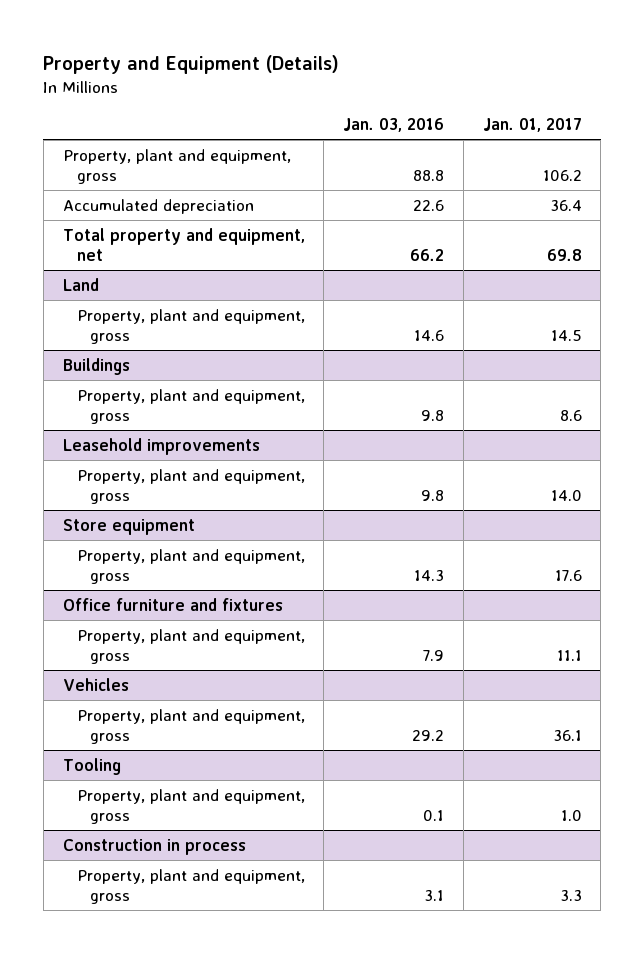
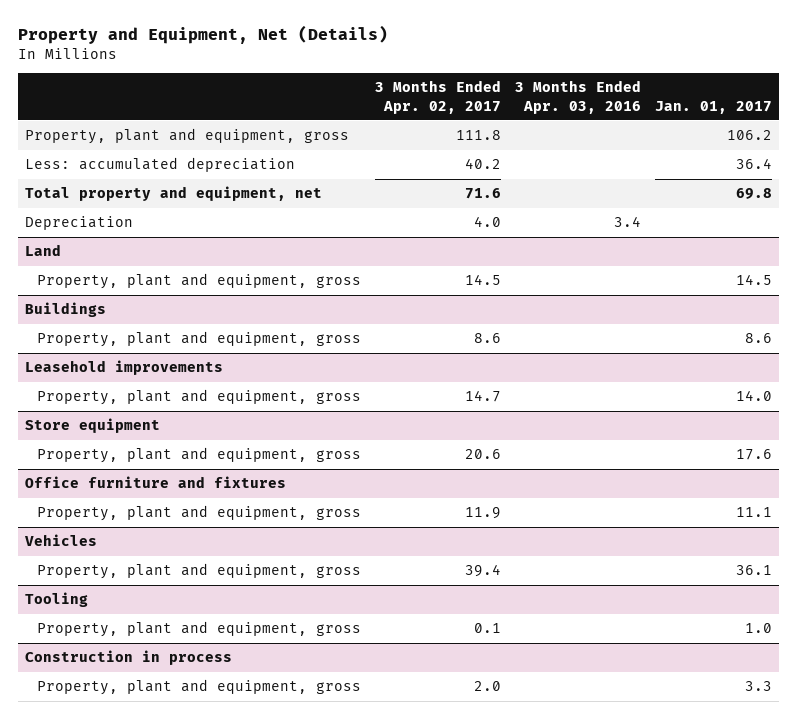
- Property and Equipment (Details)
+ Property and Equipment, Net (Details)
- | Jan. 03, 2016 | Jan. 01, 2017
+ | 3 Months Ended Apr. 02, 2017 | 3 Months Ended Apr. 03, 2016 | Jan. 01, 2017
- Accumulated depreciation | 22.6 | 36.4
+ Less: accumulated depreciation | 40.2 | | 36.4
+ Depreciation | 4.0 | 3.4 |

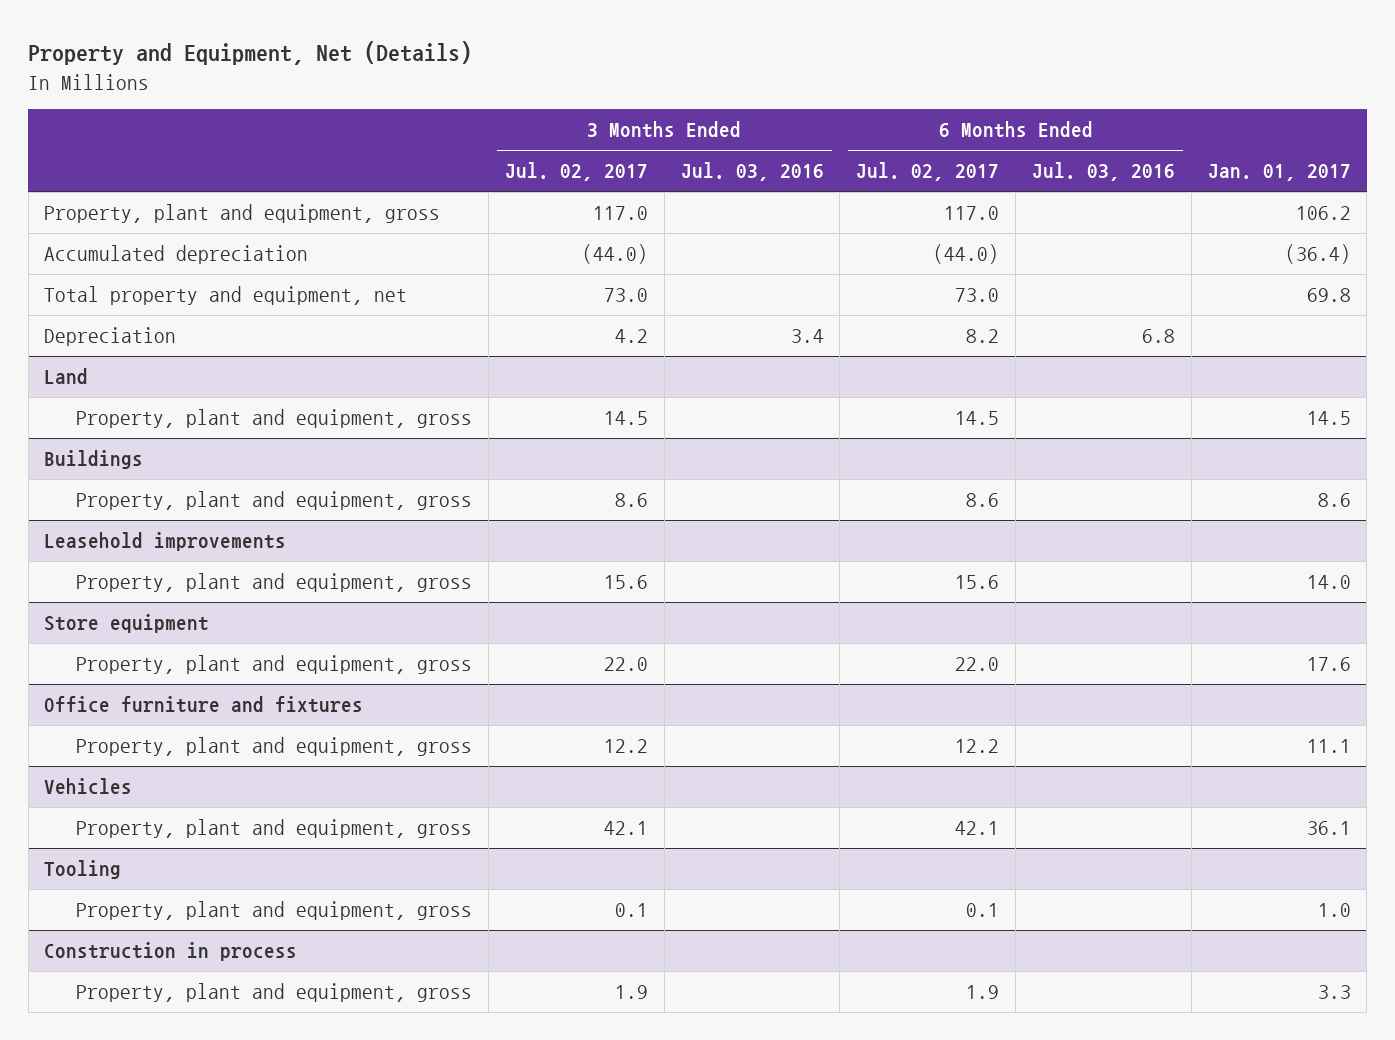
- | 3 Months Ended Apr. 02, 2017 | 3 Months Ended Apr. 03, 2016 | Jan. 01, 2017
+ | 3 Months Ended Jul. 02, 2017 | 3 Months Ended Jul. 03, 2016 | 6 Months Ended Jul. 02, 2017 | 6 Months Ended Jul. 03, 2016 | Jan. 01, 2017
- Less: accumulated depreciation | 40.2 | | 36.4
+ Accumulated depreciation | (44.0) | | (44.0) | | (36.4)

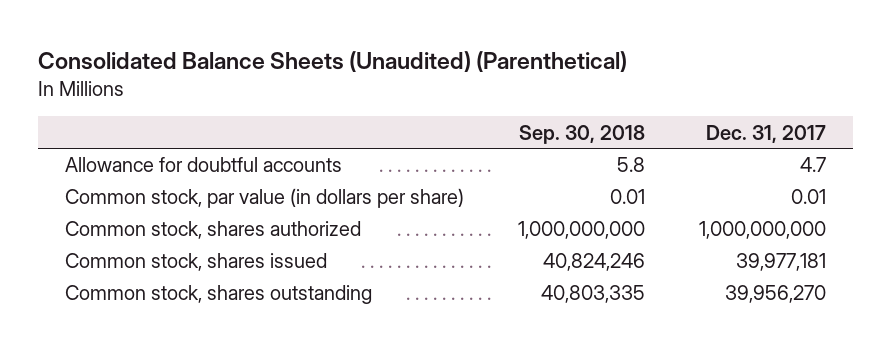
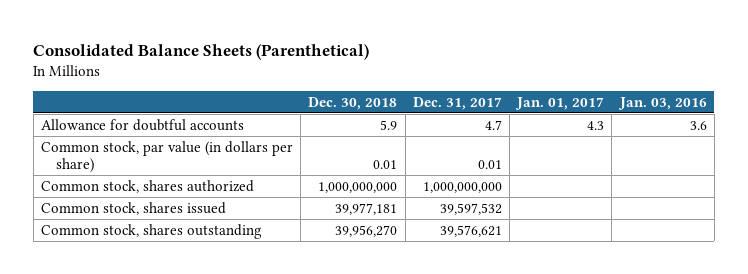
- Consolidated Balance Sheets (Unaudited) (Parenthetical)
+ Consolidated Balance Sheets (Parenthetical)
- | Sep. 30, 2018 | Dec. 31, 2017
+ | Dec. 30, 2018 | Dec. 31, 2017 | Jan. 01, 2017 | Jan. 03, 2016
- Common stock, shares issued | 40,824,246 | 39,977,181
- Common stock, shares outstanding | 40,803,335 | 39,956,270
+ Common stock, shares issued | 39,977,181 | 39,597,532 | |
+ Common stock, shares outstanding | 39,956,270 | 39,576,621 | |

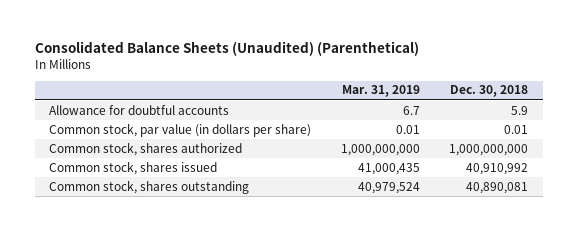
- Consolidated Balance Sheets (Parenthetical)
+ Consolidated Balance Sheets (Unaudited) (Parenthetical)
- | Dec. 30, 2018 | Dec. 31, 2017 | Jan. 01, 2017 | Jan. 03, 2016
+ | Mar. 31, 2019 | Dec. 30, 2018
- Common stock, shares issued | 39,977,181 | 39,597,532 | |
- Common stock, shares outstanding | 39,956,270 | 39,576,621 | |
+ Common stock, shares issued | 41,000,435 | 40,910,992
+ Common stock, shares outstanding | 40,979,524 | 40,890,081

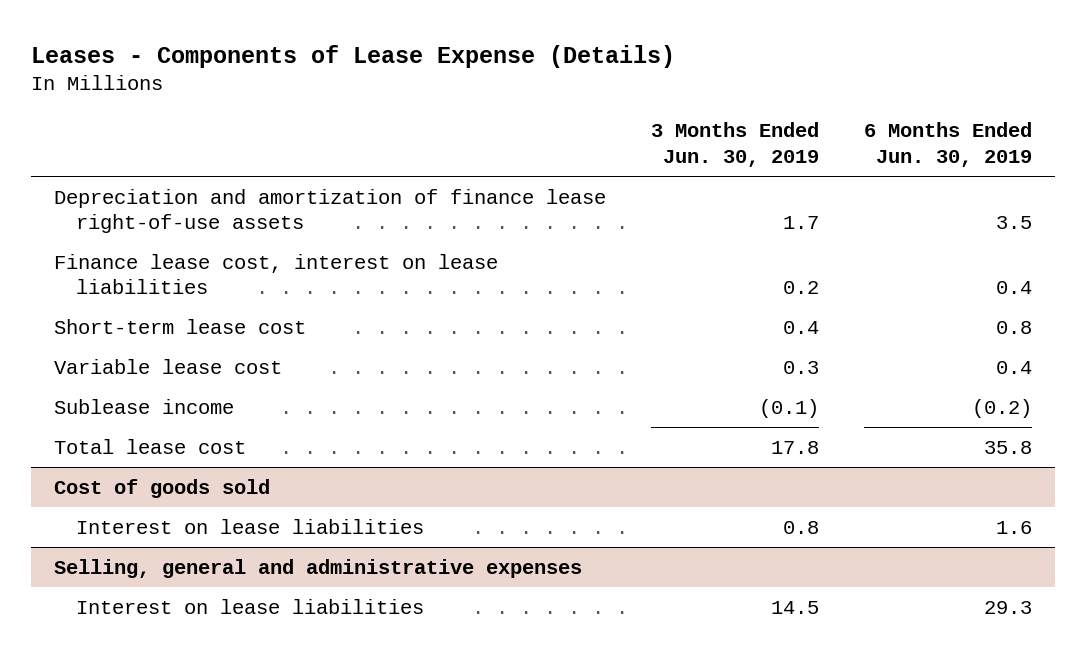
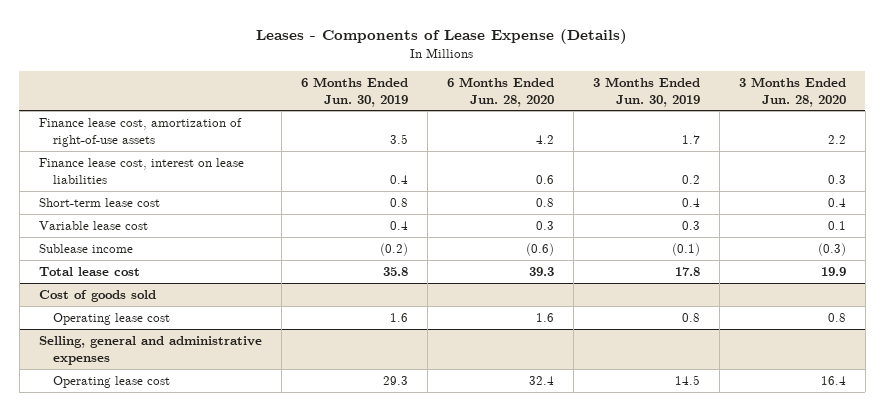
- | 3 Months Ended Jun. 30, 2019 | 6 Months Ended Jun. 30, 2019
+ | 6 Months Ended Jun. 30, 2019 | 6 Months Ended Jun. 28, 2020 | 3 Months Ended Jun. 30, 2019 | 3 Months Ended Jun. 28, 2020
- Depreciation and amortization of finance lease right-of-use assets | 1.7 | 3.5
+ Finance lease cost, amortization of right-of-use assets | 3.5 | 4.2 | 1.7 | 2.2
@ Cost of goods sold
- Interest on lease liabilities | 0.8 | 1.6
+ Operating lease cost | 1.6 | 1.6 | 0.8 | 0.8
@ Selling, general and administrative expenses
- Interest on lease liabilities | 14.5 | 29.3
+ Operating lease cost | 29.3 | 32.4 | 14.5 | 16.4

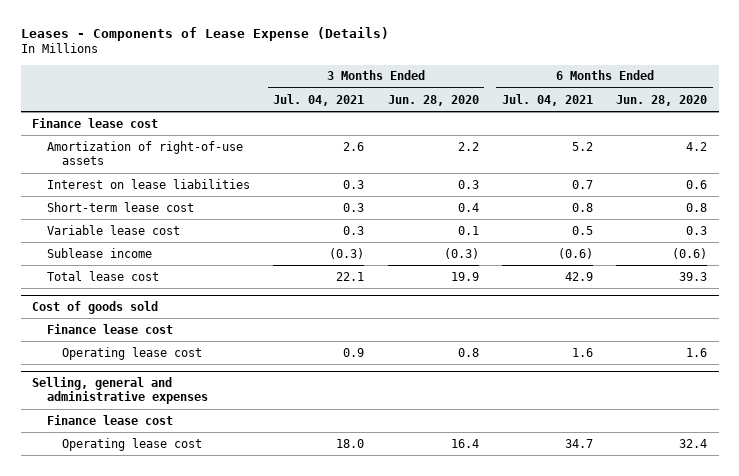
- | 6 Months Ended Jun. 30, 2019 | 6 Months Ended Jun. 28, 2020 | 3 Months Ended Jun. 30, 2019 | 3 Months Ended Jun. 28, 2020
+ | 3 Months Ended Jul. 04, 2021 | 3 Months Ended Jun. 28, 2020 | 6 Months Ended Jul. 04, 2021 | 6 Months Ended Jun. 28, 2020
- Finance lease cost, amortization of right-of-use assets | 3.5 | 4.2 | 1.7 | 2.2
- Finance lease cost, interest on lease liabilities | 0.4 | 0.6 | 0.2 | 0.3
+ Finance lease cost
+ Amortization of right-of-use assets | 2.6 | 2.2 | 5.2 | 4.2
+ Interest on lease liabilities | 0.3 | 0.3 | 0.7 | 0.6
@ Cost of goods sold
+ Finance lease cost
@ Selling, general and administrative expenses
+ Finance lease cost

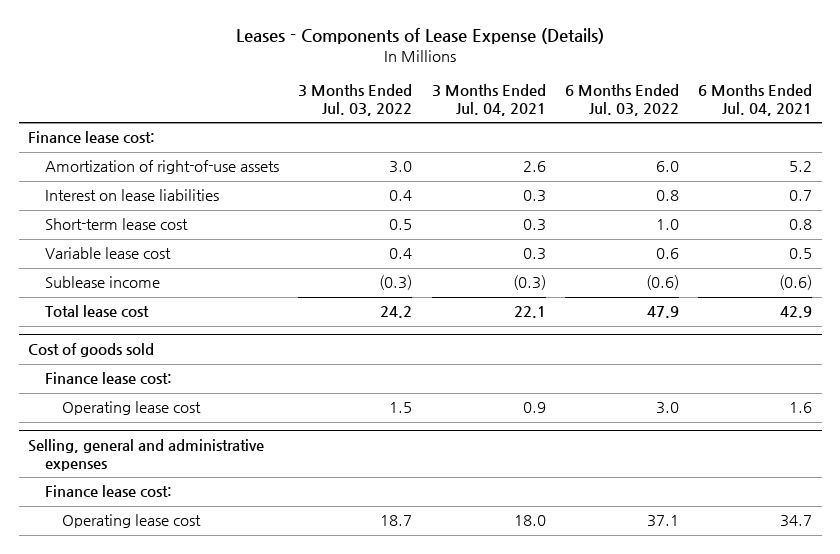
- | 3 Months Ended Jul. 04, 2021 | 3 Months Ended Jun. 28, 2020 | 6 Months Ended Jul. 04, 2021 | 6 Months Ended Jun. 28, 2020
+ | 3 Months Ended Jul. 03, 2022 | 3 Months Ended Jul. 04, 2021 | 6 Months Ended Jul. 03, 2022 | 6 Months Ended Jul. 04, 2021
- Finance lease cost
+ Finance lease cost:
@ Cost of goods sold
- Finance lease cost
+ Finance lease cost:
@ Selling, general and administrative expenses
- Finance lease cost
+ Finance lease cost:

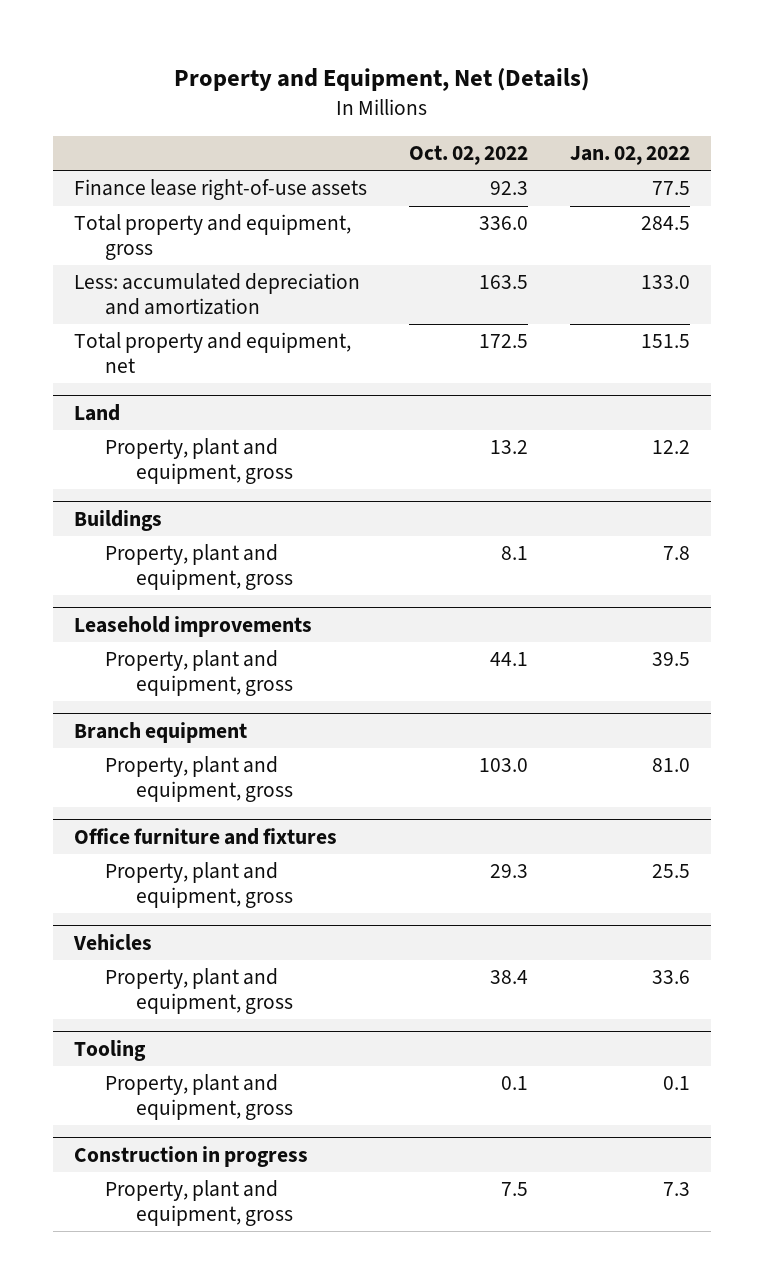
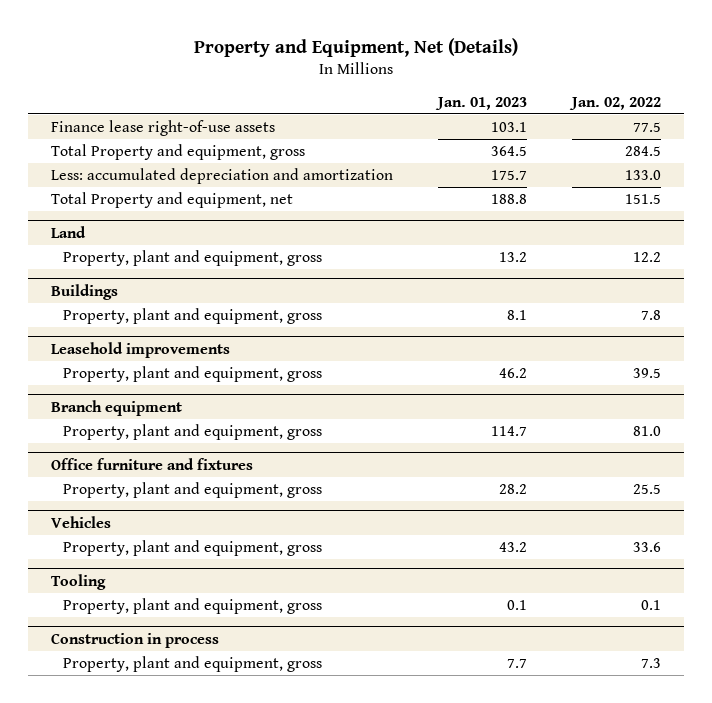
- | Oct. 02, 2022 | Jan. 02, 2022
+ | Jan. 01, 2023 | Jan. 02, 2022
- Total property and equipment, gross | 336.0 | 284.5
+ Total Property and equipment, gross | 364.5 | 284.5
- Total property and equipment, net | 172.5 | 151.5
+ Total Property and equipment, net | 188.8 | 151.5
- Construction in progress
+ Construction in process

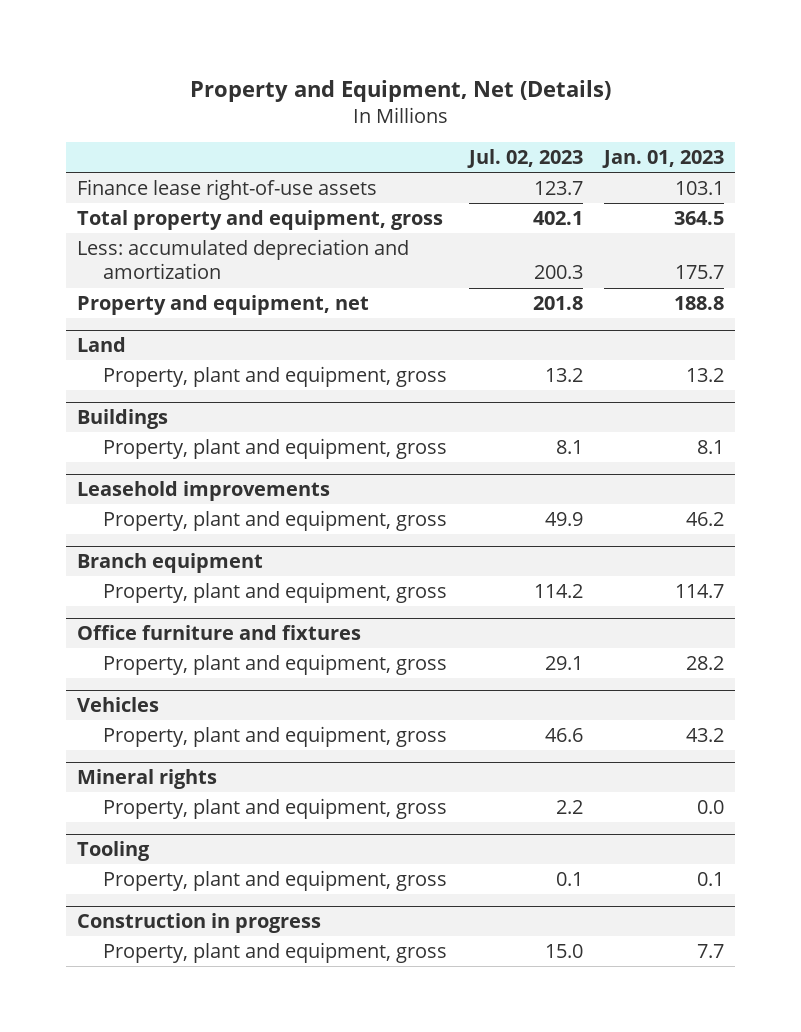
- | Jan. 01, 2023 | Jan. 02, 2022
+ | Jul. 02, 2023 | Jan. 01, 2023
- Total Property and equipment, gross | 364.5 | 284.5
+ Total property and equipment, gross | 402.1 | 364.5
- Total Property and equipment, net | 188.8 | 151.5
+ Property and equipment, net | 201.8 | 188.8
+ Mineral rights
+ Property, plant and equipment, gross | 2.2 | 0.0
- Construction in process
+ Construction in progress

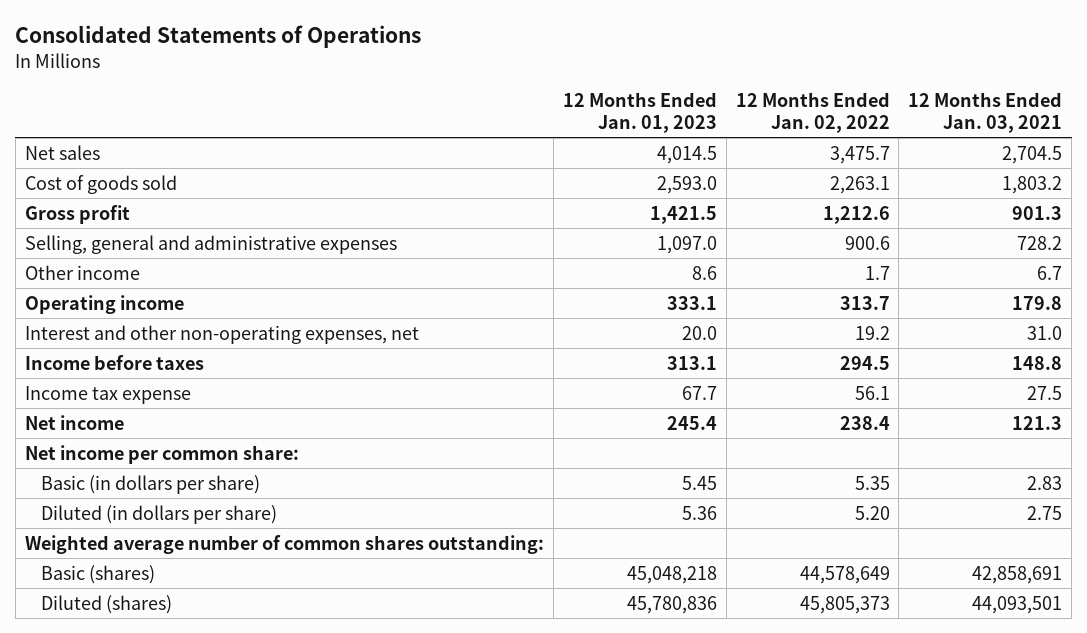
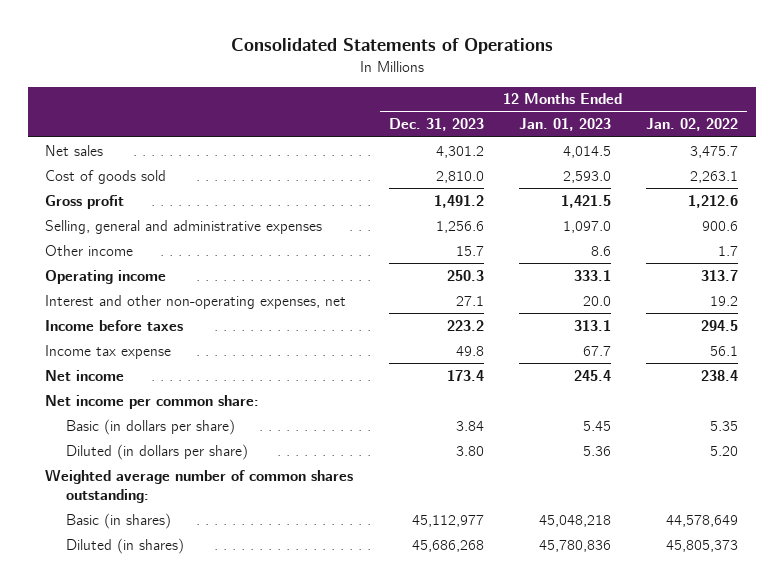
- | 12 Months Ended Jan. 01, 2023 | 12 Months Ended Jan. 02, 2022 | 12 Months Ended Jan. 03, 2021
+ | 12 Months Ended Dec. 31, 2023 | 12 Months Ended Jan. 01, 2023 | 12 Months Ended Jan. 02, 2022
- Basic (shares) | 45,048,218 | 44,578,649 | 42,858,691
- Diluted (shares) | 45,780,836 | 45,805,373 | 44,093,501
+ Basic (in shares) | 45,112,977 | 45,048,218 | 44,578,649
+ Diluted (in shares) | 45,686,268 | 45,780,836 | 45,805,373

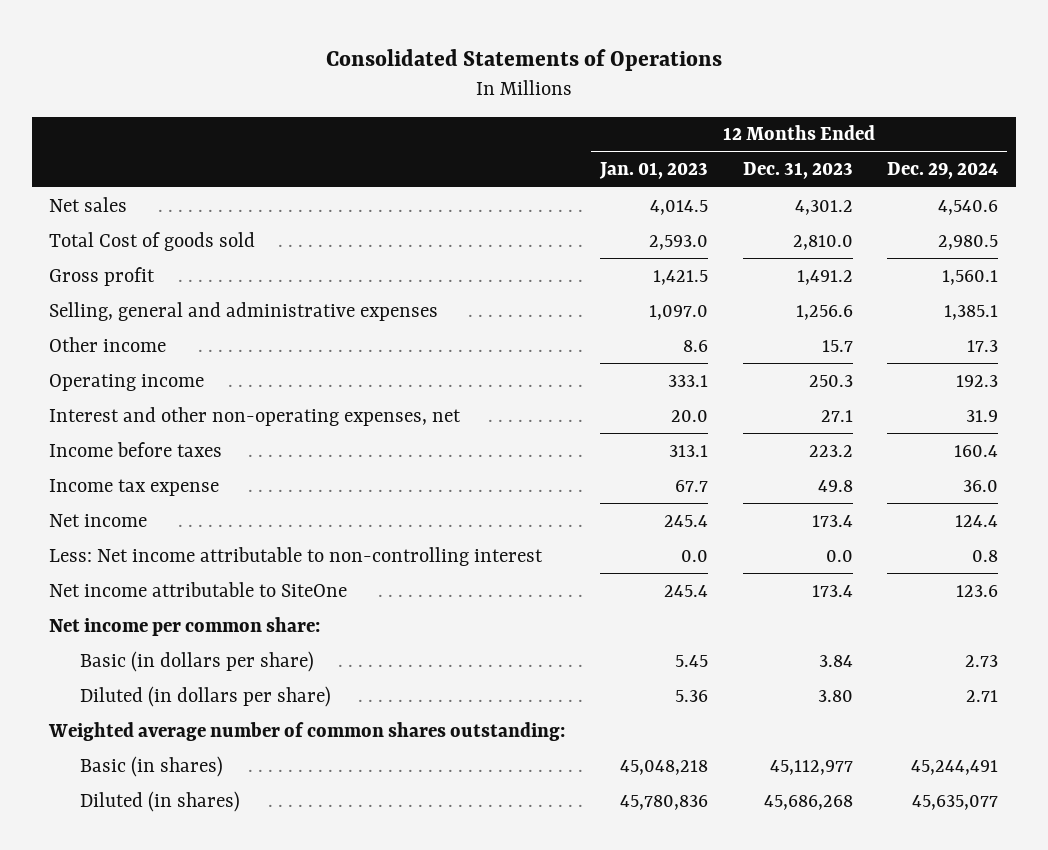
- | 12 Months Ended Dec. 31, 2023 | 12 Months Ended Jan. 01, 2023 | 12 Months Ended Jan. 02, 2022
+ | 12 Months Ended Jan. 01, 2023 | 12 Months Ended Dec. 31, 2023 | 12 Months Ended Dec. 29, 2024
- Cost of goods sold | 2,810.0 | 2,593.0 | 2,263.1
+ Total Cost of goods sold | 2,593.0 | 2,810.0 | 2,980.5
+ Less: Net income attributable to non-controlling interest | 0.0 | 0.0 | 0.8
+ Net income attributable to SiteOne | 245.4 | 173.4 | 123.6

